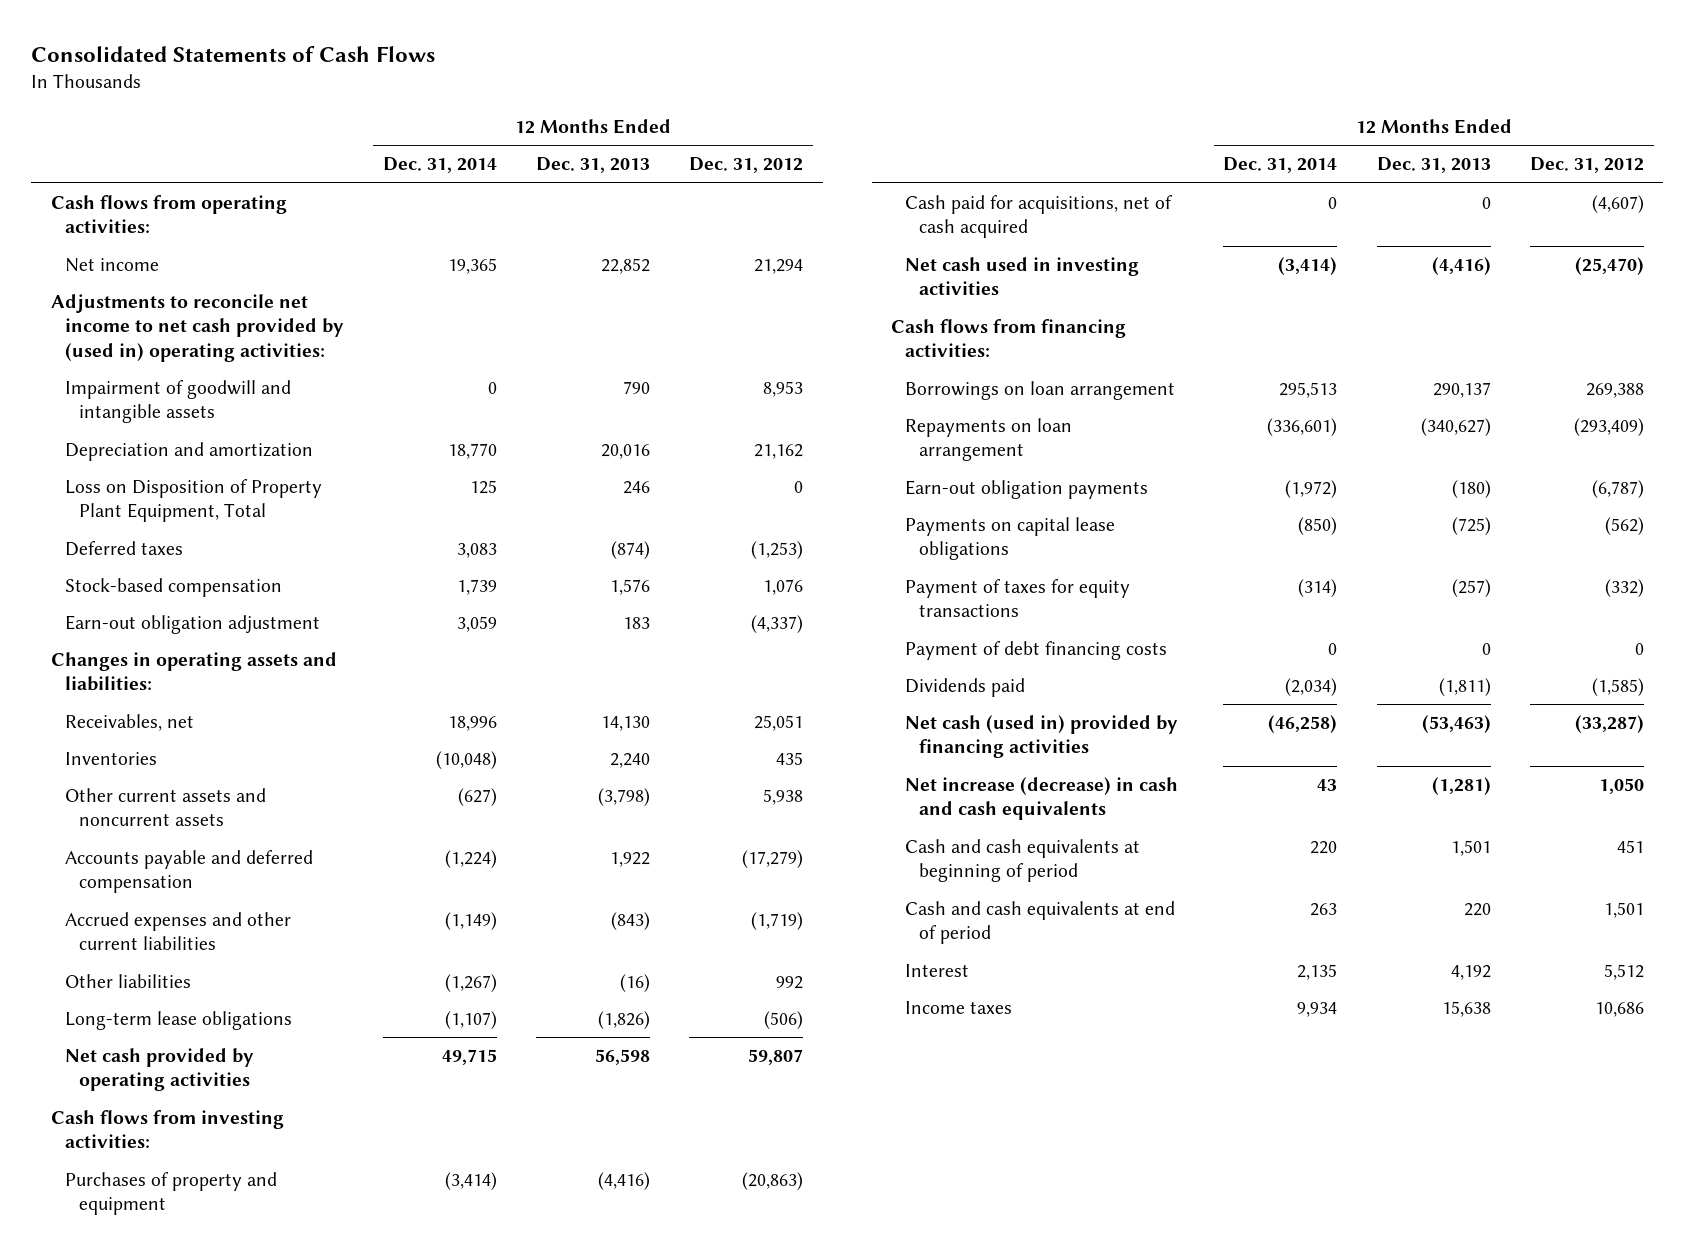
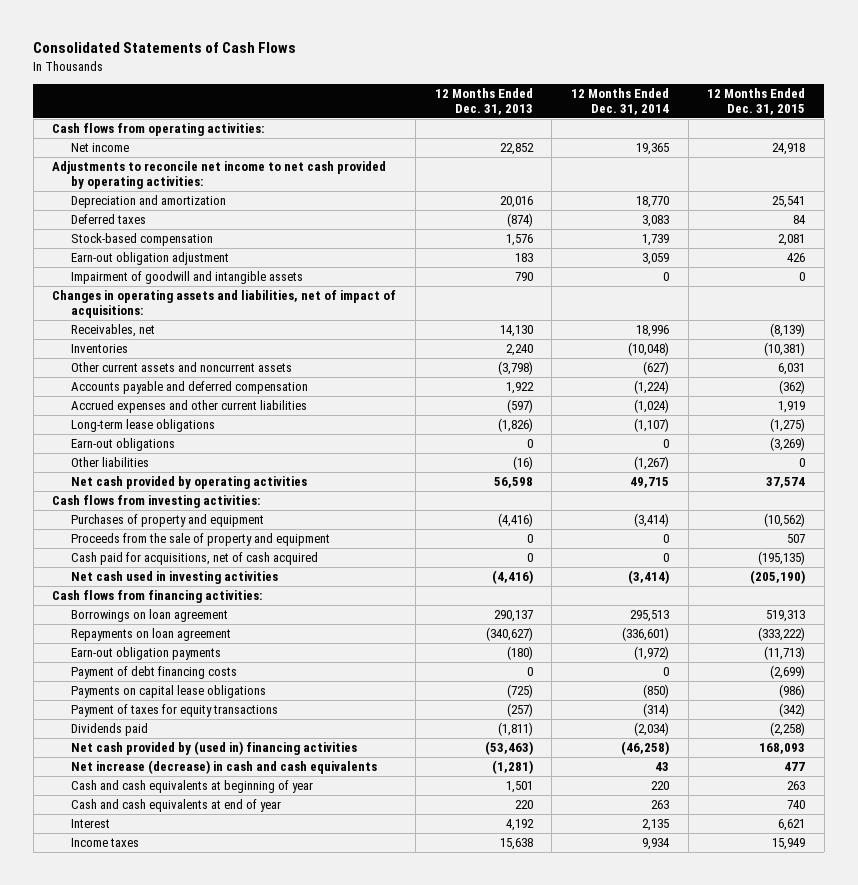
- | 12 Months Ended Dec. 31, 2014 | 12 Months Ended Dec. 31, 2013 | 12 Months Ended Dec. 31, 2012
+ | 12 Months Ended Dec. 31, 2013 | 12 Months Ended Dec. 31, 2014 | 12 Months Ended Dec. 31, 2015
- Adjustments to reconcile net income to net cash provided by (used in) operating activities:
+ Adjustments to reconcile net income to net cash provided by operating activities:
- Loss on Disposition of Property Plant Equipment, Total | 125 | 246 | 0
- Changes in operating assets and liabilities:
moved down: Impairment of goodwill and intangible assets | 790 | 0 | 0
+ Changes in operating assets and liabilities, net of impact of acquisitions:
- Accrued expenses and other current liabilities | (1,149) | (843) | (1,719)
+ Accrued expenses and other current liabilities | (597) | (1,024) | 1,919
+ Earn-out obligations | 0 | 0 | (3,269)
moved down: Other liabilities | (16) | (1,267) | 0
+ Proceeds from the sale of property and equipment | 0 | 0 | 507
- Borrowings on loan arrangement | 295,513 | 290,137 | 269,388
- Repayments on loan arrangement | (336,601) | (340,627) | (293,409)
+ Borrowings on loan agreement | 290,137 | 295,513 | 519,313
+ Repayments on loan agreement | (340,627) | (336,601) | (333,222)
moved up: Payment of debt financing costs | 0 | 0 | (2,699)
- Net cash (used in) provided by financing activities | (46,258) | (53,463) | (33,287)
+ Net cash provided by (used in) financing activities | (53,463) | (46,258) | 168,093
- Cash and cash equivalents at beginning of period | 220 | 1,501 | 451
- Cash and cash equivalents at end of period | 263 | 220 | 1,501
+ Cash and cash equivalents at beginning of year | 1,501 | 220 | 263
+ Cash and cash equivalents at end of year | 220 | 263 | 740

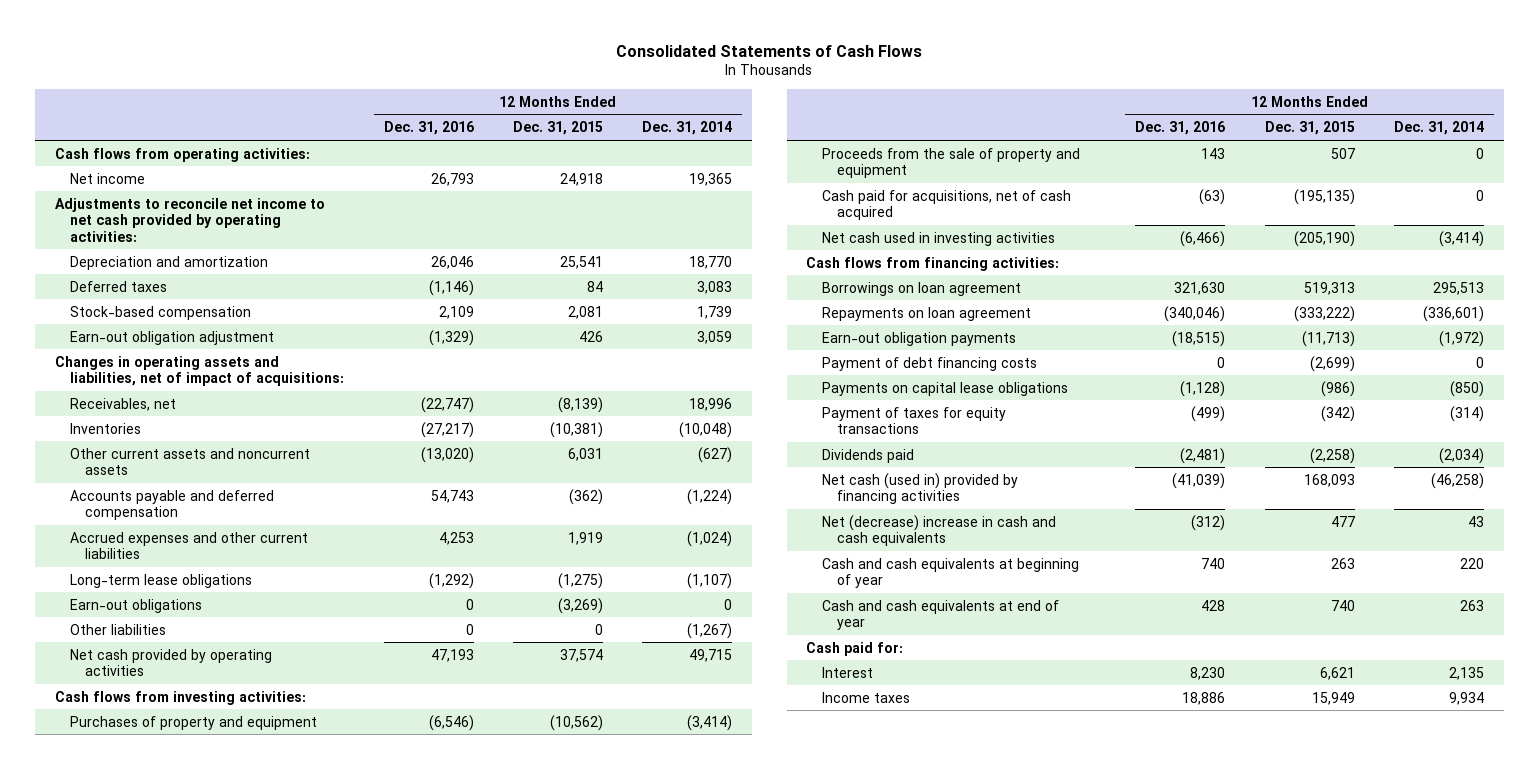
- | 12 Months Ended Dec. 31, 2013 | 12 Months Ended Dec. 31, 2014 | 12 Months Ended Dec. 31, 2015
+ | 12 Months Ended Dec. 31, 2016 | 12 Months Ended Dec. 31, 2015 | 12 Months Ended Dec. 31, 2014
- Impairment of goodwill and intangible assets | 790 | 0 | 0
- Net cash provided by (used in) financing activities | (53,463) | (46,258) | 168,093
- Net increase (decrease) in cash and cash equivalents | (1,281) | 43 | 477
+ Net cash (used in) provided by financing activities | (41,039) | 168,093 | (46,258)
+ Net (decrease) increase in cash and cash equivalents | (312) | 477 | 43
+ Cash paid for:

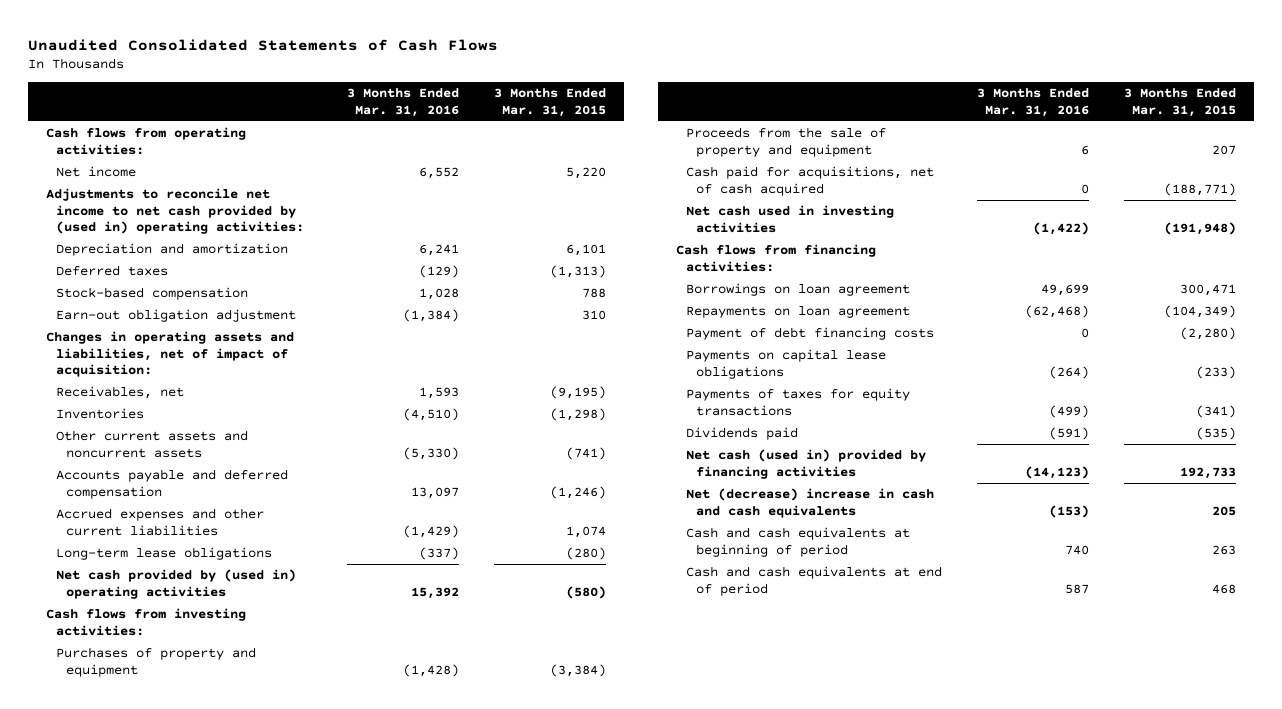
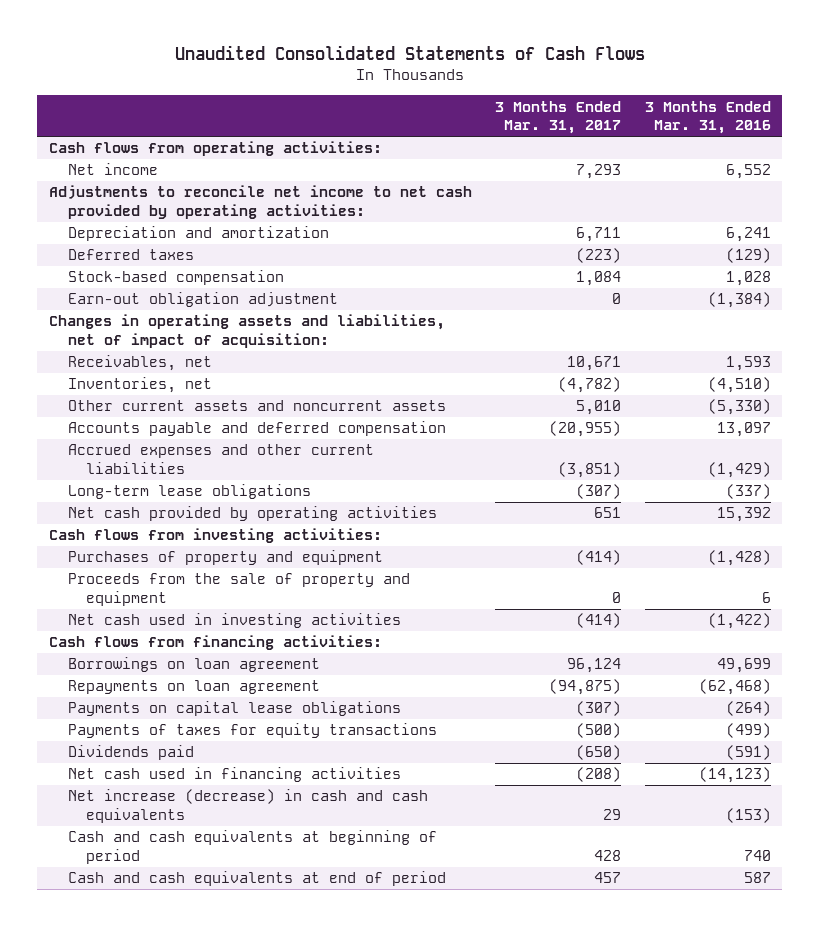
- | 3 Months Ended Mar. 31, 2016 | 3 Months Ended Mar. 31, 2015
+ | 3 Months Ended Mar. 31, 2017 | 3 Months Ended Mar. 31, 2016
- Adjustments to reconcile net income to net cash provided by (used in) operating activities:
+ Adjustments to reconcile net income to net cash provided by operating activities:
- Inventories | (4,510) | (1,298)
+ Inventories, net | (4,782) | (4,510)
- Net cash provided by (used in) operating activities | 15,392 | (580)
+ Net cash provided by operating activities | 651 | 15,392
- Cash paid for acquisitions, net of cash acquired | 0 | (188,771)
- Payment of debt financing costs | 0 | (2,280)
- Net cash (used in) provided by financing activities | (14,123) | 192,733
- Net (decrease) increase in cash and cash equivalents | (153) | 205
+ Net cash used in financing activities | (208) | (14,123)
+ Net increase (decrease) in cash and cash equivalents | 29 | (153)

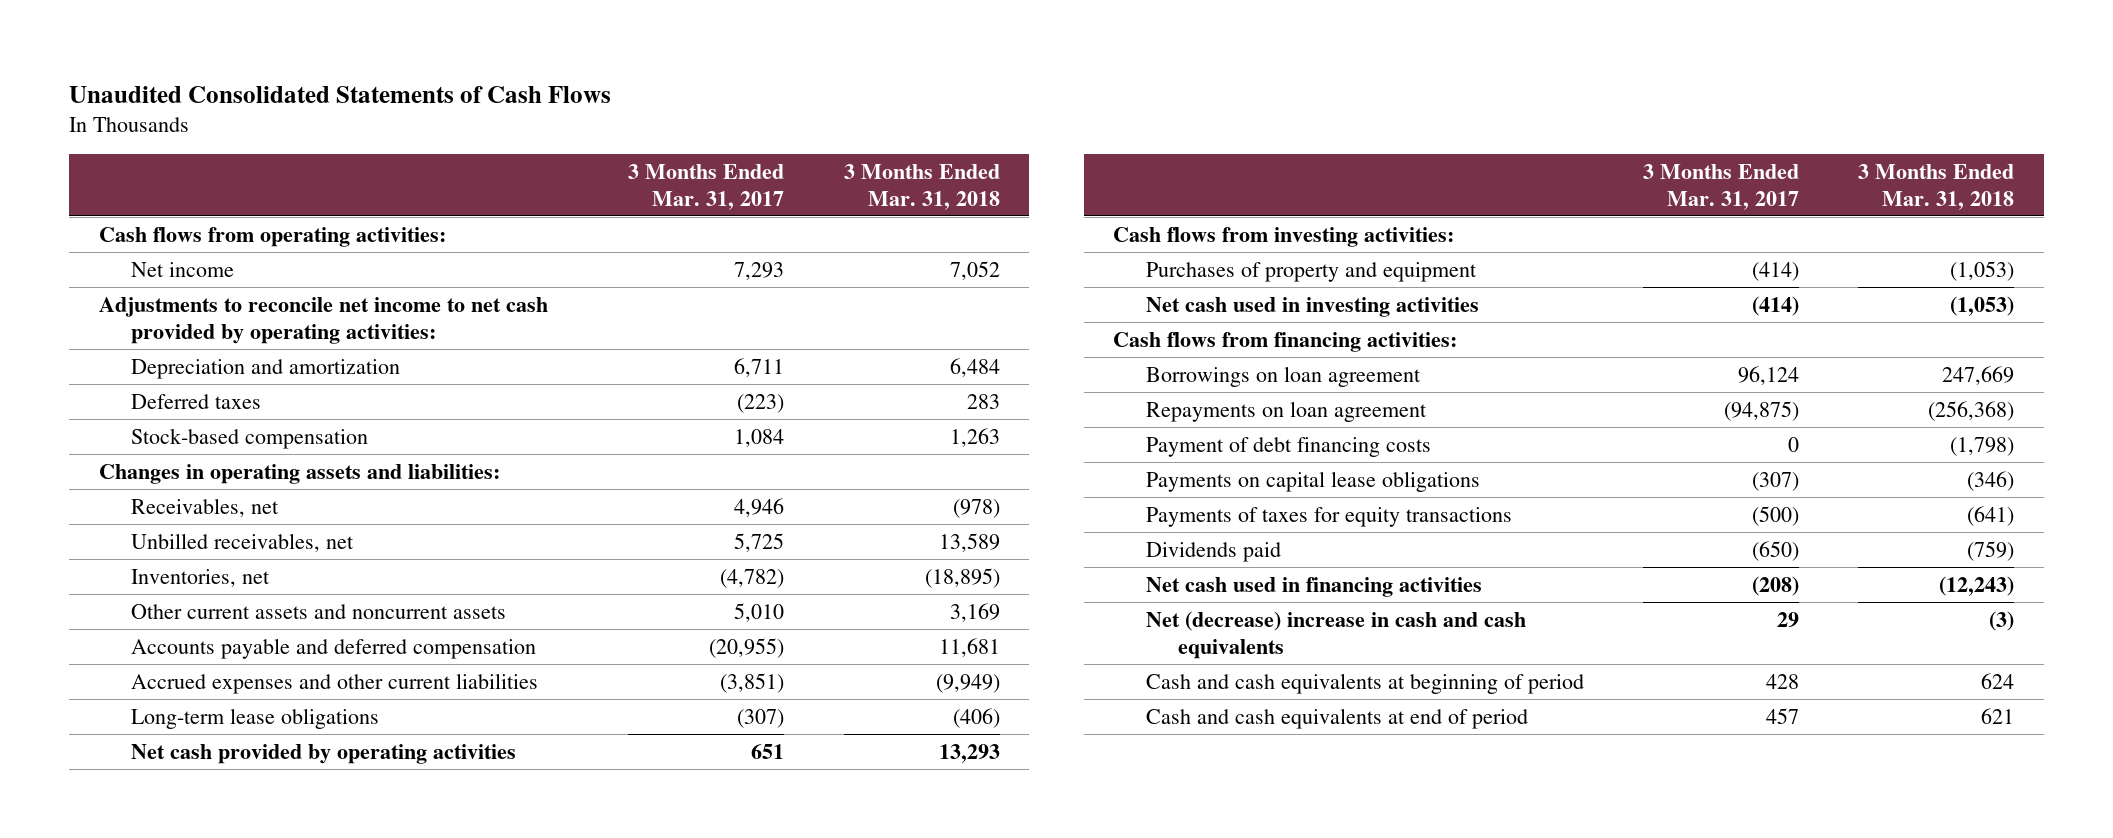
- | 3 Months Ended Mar. 31, 2017 | 3 Months Ended Mar. 31, 2016
+ | 3 Months Ended Mar. 31, 2017 | 3 Months Ended Mar. 31, 2018
- Earn-out obligation adjustment | 0 | (1,384)
- Changes in operating assets and liabilities, net of impact of acquisition:
- Receivables, net | 10,671 | 1,593
+ Changes in operating assets and liabilities:
+ Receivables, net | 4,946 | (978)
+ Unbilled receivables, net | 5,725 | 13,589
- Proceeds from the sale of property and equipment | 0 | 6
+ Payment of debt financing costs | 0 | (1,798)
- Net increase (decrease) in cash and cash equivalents | 29 | (153)
+ Net (decrease) increase in cash and cash equivalents | 29 | (3)

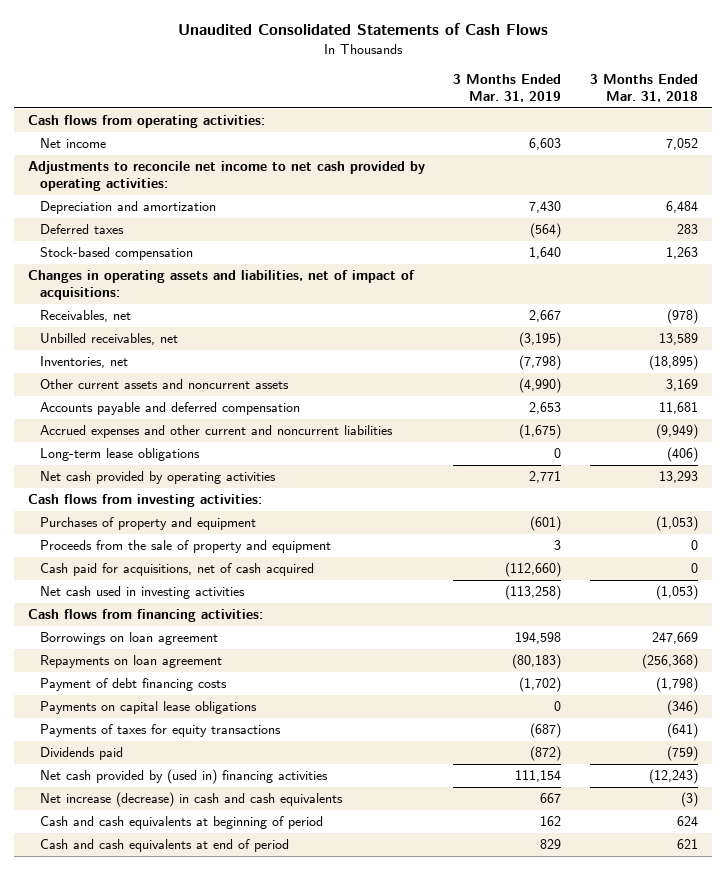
- | 3 Months Ended Mar. 31, 2017 | 3 Months Ended Mar. 31, 2018
+ | 3 Months Ended Mar. 31, 2019 | 3 Months Ended Mar. 31, 2018
- Changes in operating assets and liabilities:
+ Changes in operating assets and liabilities, net of impact of acquisitions:
- Accrued expenses and other current liabilities | (3,851) | (9,949)
+ Accrued expenses and other current and noncurrent liabilities | (1,675) | (9,949)
+ Proceeds from the sale of property and equipment | 3 | 0
+ Cash paid for acquisitions, net of cash acquired | (112,660) | 0
- Net cash used in financing activities | (208) | (12,243)
- Net (decrease) increase in cash and cash equivalents | 29 | (3)
+ Net cash provided by (used in) financing activities | 111,154 | (12,243)
+ Net increase (decrease) in cash and cash equivalents | 667 | (3)

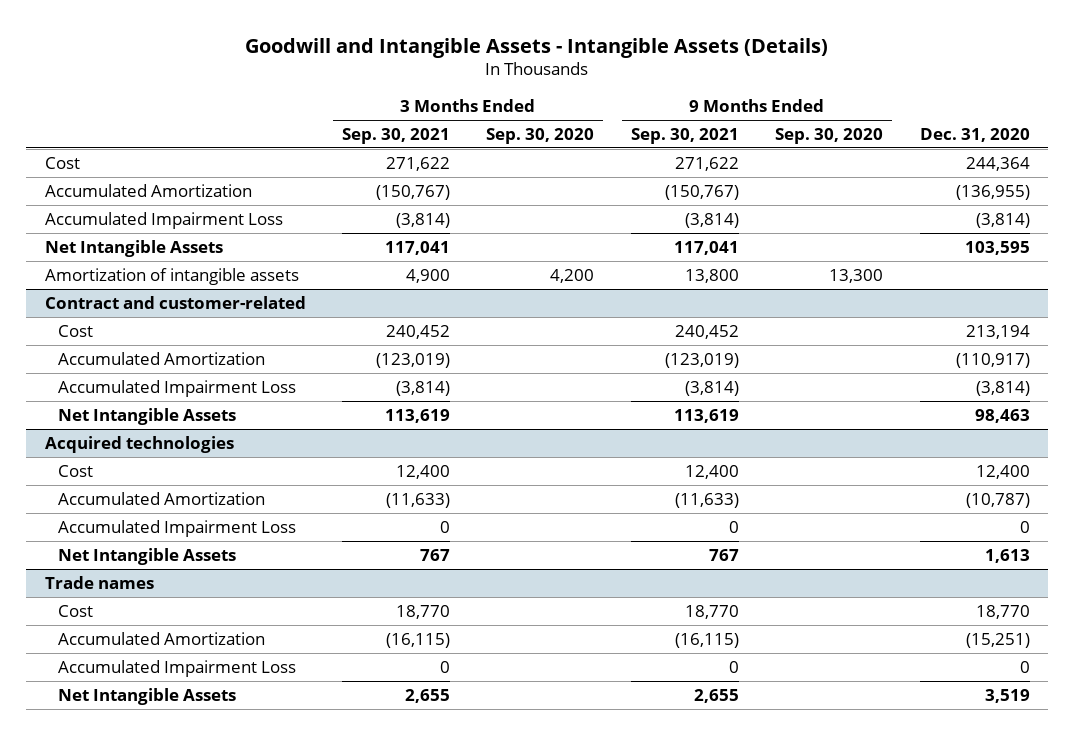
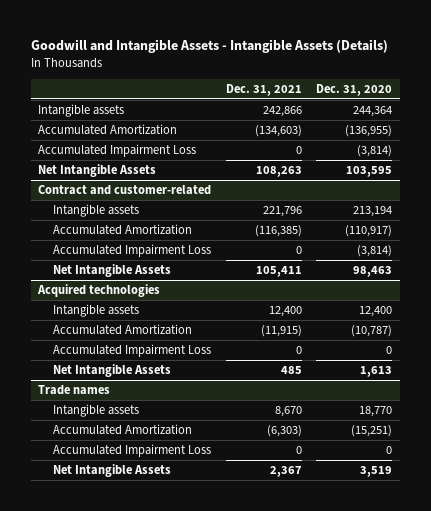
- | 3 Months Ended Sep. 30, 2021 | 3 Months Ended Sep. 30, 2020 | 9 Months Ended Sep. 30, 2021 | 9 Months Ended Sep. 30, 2020 | Dec. 31, 2020
+ | Dec. 31, 2021 | Dec. 31, 2020
- Cost | 271,622 | | 271,622 | | 244,364
+ Intangible assets | 242,866 | 244,364
- Amortization of intangible assets | 4,900 | 4,200 | 13,800 | 13,300 |
@ Contract and customer-related
- Cost | 240,452 | | 240,452 | | 213,194
+ Intangible assets | 221,796 | 213,194
@ Acquired technologies
- Cost | 12,400 | | 12,400 | | 12,400
+ Intangible assets | 12,400 | 12,400
@ Trade names
- Cost | 18,770 | | 18,770 | | 18,770
+ Intangible assets | 8,670 | 18,770

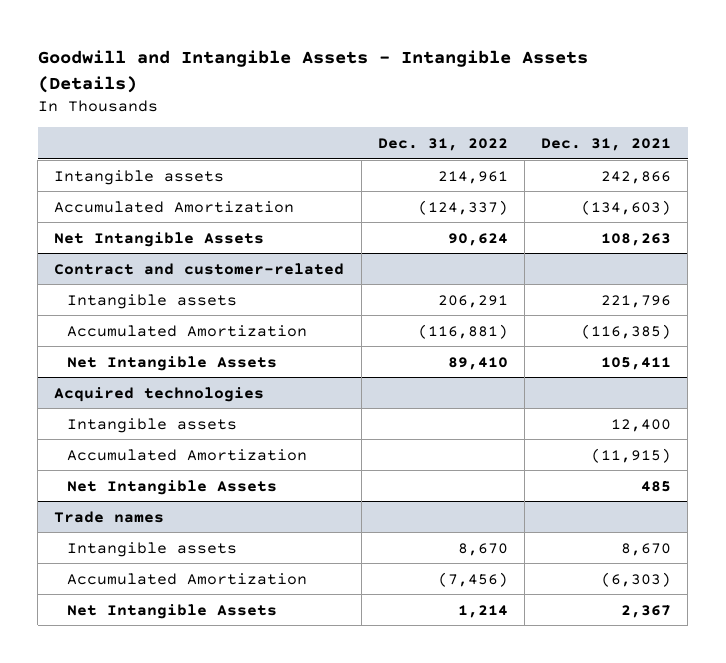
- | Dec. 31, 2021 | Dec. 31, 2020
+ | Dec. 31, 2022 | Dec. 31, 2021
- Accumulated Impairment Loss | 0 | (3,814)
@ Contract and customer-related
- Accumulated Impairment Loss | 0 | (3,814)
@ Acquired technologies
- Accumulated Impairment Loss | 0 | 0
@ Trade names
- Accumulated Impairment Loss | 0 | 0

